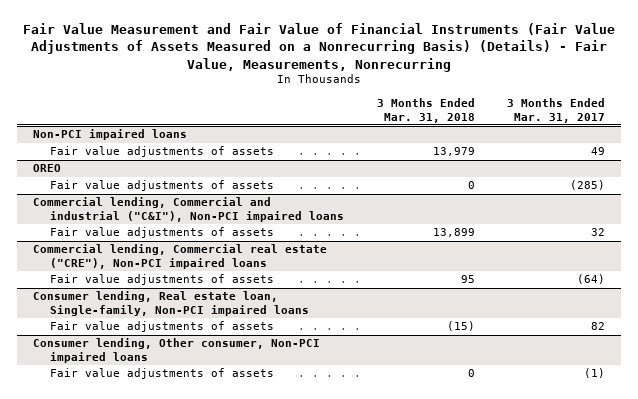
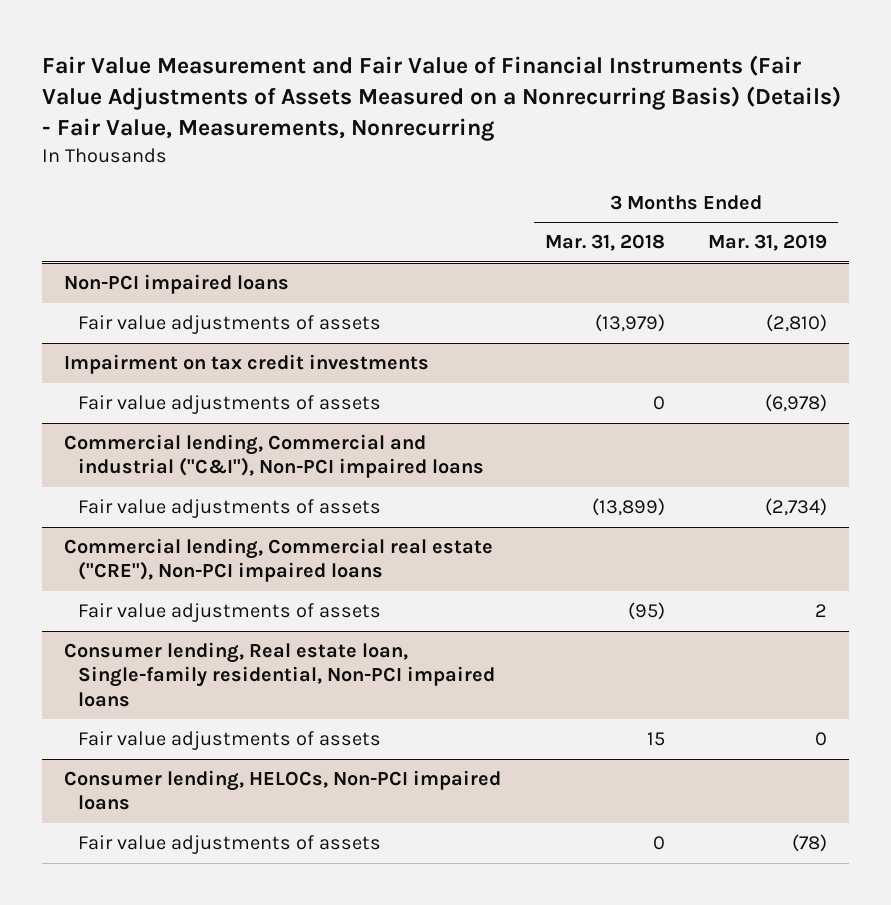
- | 3 Months Ended Mar. 31, 2018 | 3 Months Ended Mar. 31, 2017
+ | 3 Months Ended Mar. 31, 2018 | 3 Months Ended Mar. 31, 2019
@ Non-PCI impaired loans
- Fair value adjustments of assets | 13,979 | 49
- OREO
@ Non-PCI impaired loans
+ Fair value adjustments of assets | (13,979) | (2,810)
+ Impairment on tax credit investments
@ Commercial lending, Commercial and industrial ("C&I"), Non-PCI impaired loans
- Fair value adjustments of assets | 13,899 | 32
+ Fair value adjustments of assets | (13,899) | (2,734)
@ Commercial lending, Commercial real estate ("CRE"), Non-PCI impaired loans
- Fair value adjustments of assets | 95 | (64)
- Consumer lending, Real estate loan, Single-family, Non-PCI impaired loans
- Fair value adjustments of assets | (15) | 82
- Consumer lending, Other consumer, Non-PCI impaired loans
@ Commercial lending, Commercial real estate ("CRE"), Non-PCI impaired loans
+ Fair value adjustments of assets | (95) | 2
+ Consumer lending, Real estate loan, Single-family residential, Non-PCI impaired loans
+ Fair value adjustments of assets | 15 | 0
+ Consumer lending, HELOCs, Non-PCI impaired loans

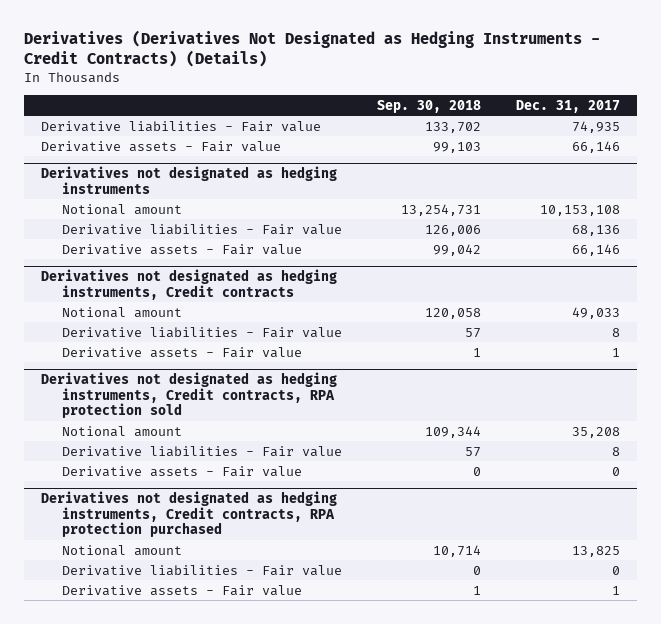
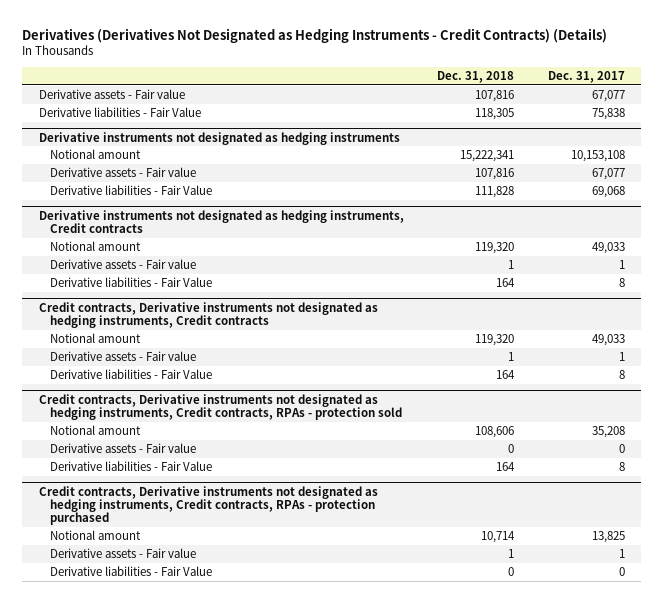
- | Sep. 30, 2018 | Dec. 31, 2017
+ | Dec. 31, 2018 | Dec. 31, 2017
- Derivative liabilities - Fair value | 133,702 | 74,935
- Derivative assets - Fair value | 99,103 | 66,146
- Derivatives not designated as hedging instruments
+ Derivative assets - Fair value | 107,816 | 67,077
+ Derivative liabilities - Fair Value | 118,305 | 75,838
+ Derivative instruments not designated as hedging instruments
- Derivative liabilities - Fair value | 126,006 | 68,136
- Derivative assets - Fair value | 99,042 | 66,146
- Derivatives not designated as hedging instruments, Credit contracts
+ Derivative assets - Fair value | 107,816 | 67,077
+ Derivative liabilities - Fair Value | 111,828 | 69,068
+ Derivative instruments not designated as hedging instruments, Credit contracts
- Derivative liabilities - Fair value | 57 | 8
- Derivatives not designated as hedging instruments, Credit contracts, RPA protection sold
+ Derivative liabilities - Fair Value | 164 | 8
+ Credit contracts, Derivative instruments not designated as hedging instruments, Credit contracts
+ Notional amount | 119,320 | 49,033
+ Derivative assets - Fair value | 1 | 1
+ Derivative liabilities - Fair Value | 164 | 8
+ Credit contracts, Derivative instruments not designated as hedging instruments, Credit contracts, RPAs - protection sold
- Derivative liabilities - Fair value | 57 | 8
- Derivatives not designated as hedging instruments, Credit contracts, RPA protection purchased
+ Derivative liabilities - Fair Value | 164 | 8
+ Credit contracts, Derivative instruments not designated as hedging instruments, Credit contracts, RPAs - protection purchased
- Derivative liabilities - Fair value | 0 | 0
+ Derivative liabilities - Fair Value | 0 | 0

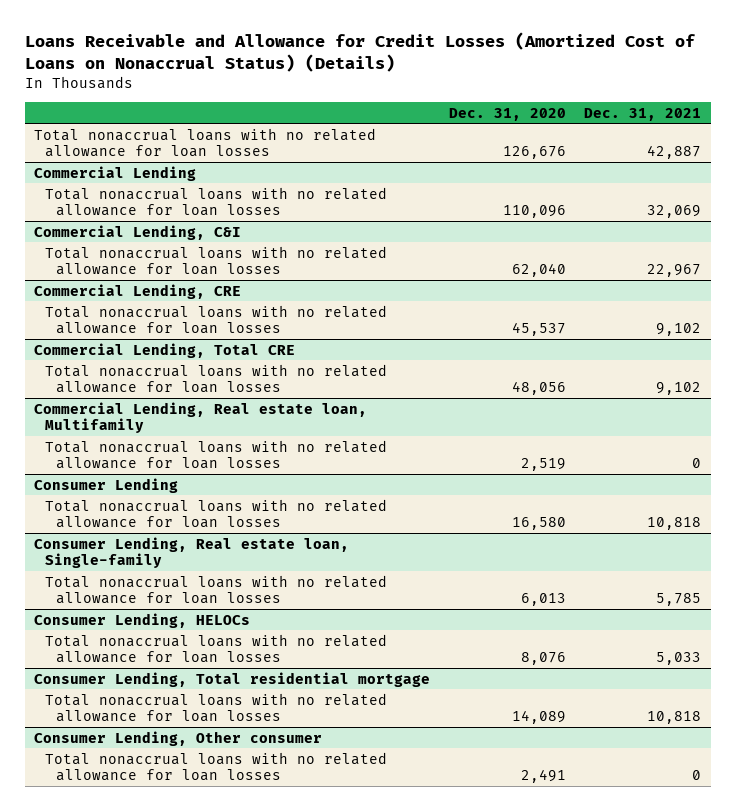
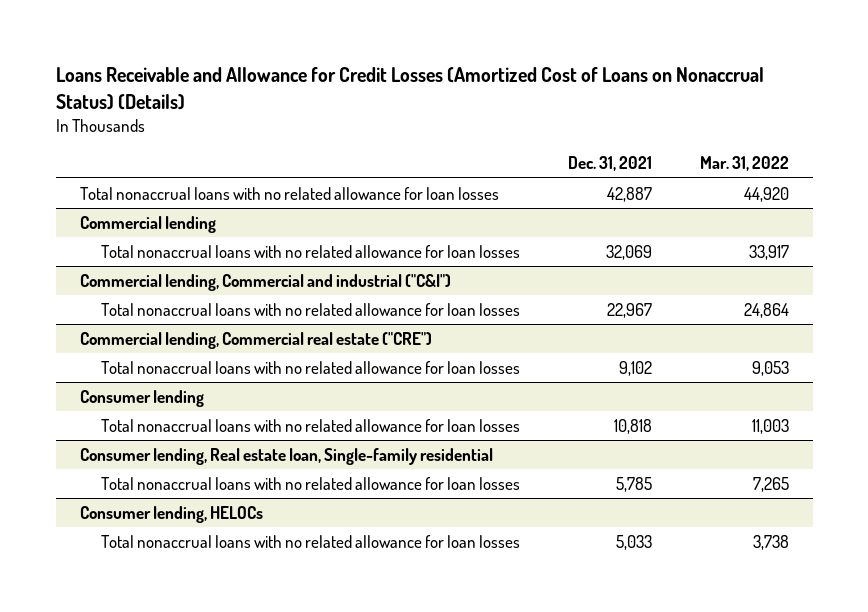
- | Dec. 31, 2020 | Dec. 31, 2021
+ | Dec. 31, 2021 | Mar. 31, 2022
- Commercial Lending
+ Commercial lending
- Commercial Lending, C&I
+ Commercial lending, Commercial and industrial ("C&I")
- Commercial Lending, CRE
- Total nonaccrual loans with no related allowance for loan losses | 45,537 | 9,102
- Commercial Lending, Total CRE
+ Commercial lending, Commercial real estate ("CRE")
- Commercial Lending, Real estate loan, Multifamily
- Total nonaccrual loans with no related allowance for loan losses | 2,519 | 0
- Consumer Lending
+ Consumer lending
- Consumer Lending, Real estate loan, Single-family
+ Consumer lending, Real estate loan, Single-family residential
- Consumer Lending, HELOCs
+ Consumer lending, HELOCs
- Consumer Lending, Total residential mortgage
- Total nonaccrual loans with no related allowance for loan losses | 14,089 | 10,818
- Consumer Lending, Other consumer
- Total nonaccrual loans with no related allowance for loan losses | 2,491 | 0

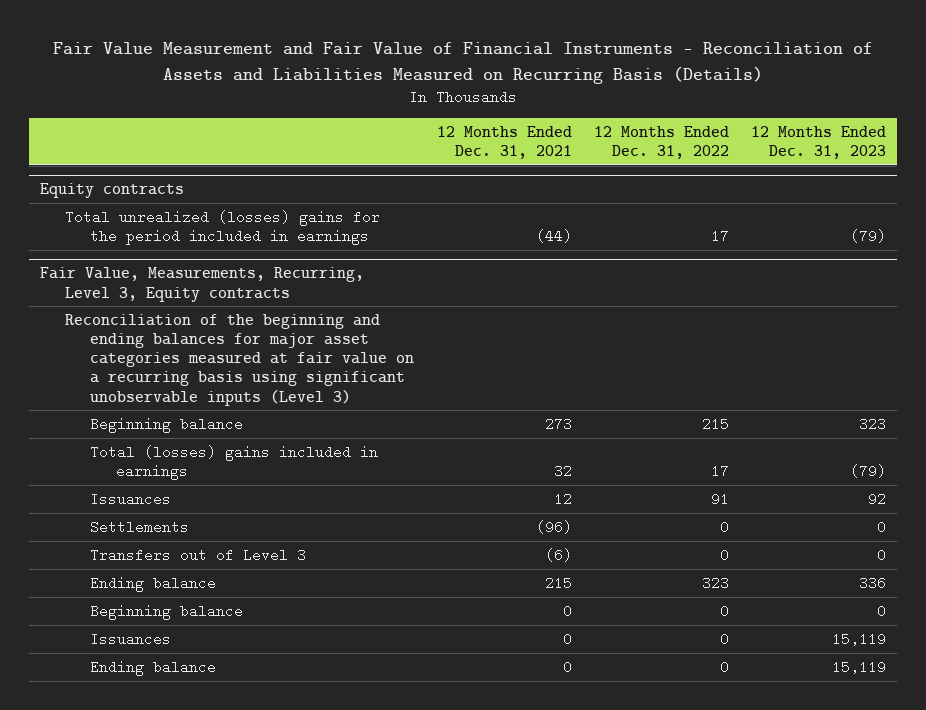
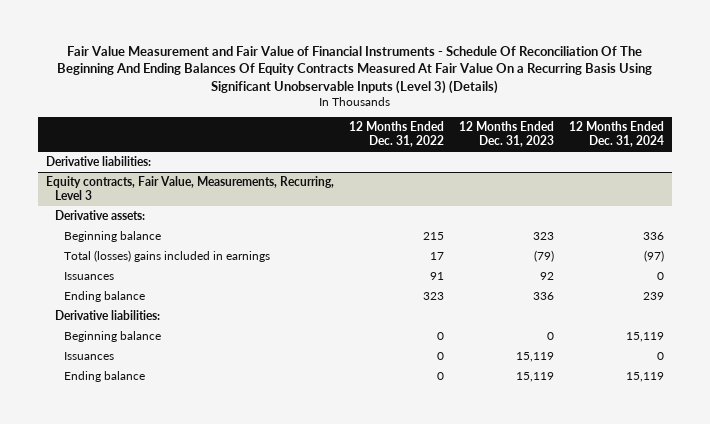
- Fair Value Measurement and Fair Value of Financial Instruments - Reconciliation of Assets and Liabilities Measured on Recurring Basis (Details)
+ Fair Value Measurement and Fair Value of Financial Instruments - Schedule Of Reconciliation Of The Beginning And Ending Balances Of Equity Contracts Measured At Fair Value On a Recurring Basis Using Significant Unobservable Inputs (Level 3) (Details)
- | 12 Months Ended Dec. 31, 2021 | 12 Months Ended Dec. 31, 2022 | 12 Months Ended Dec. 31, 2023
+ | 12 Months Ended Dec. 31, 2022 | 12 Months Ended Dec. 31, 2023 | 12 Months Ended Dec. 31, 2024
- Equity contracts
- Total unrealized (losses) gains for the period included in earnings | (44) | 17 | (79)
- Fair Value, Measurements, Recurring, Level 3, Equity contracts
- Reconciliation of the beginning and ending balances for major asset categories measured at fair value on a recurring basis using significant unobservable inputs (Level 3)
+ Derivative liabilities:
+ Equity contracts, Fair Value, Measurements, Recurring, Level 3
+ Derivative assets:
- Settlements | (96) | 0 | 0
- Transfers out of Level 3 | (6) | 0 | 0
+ Derivative liabilities:

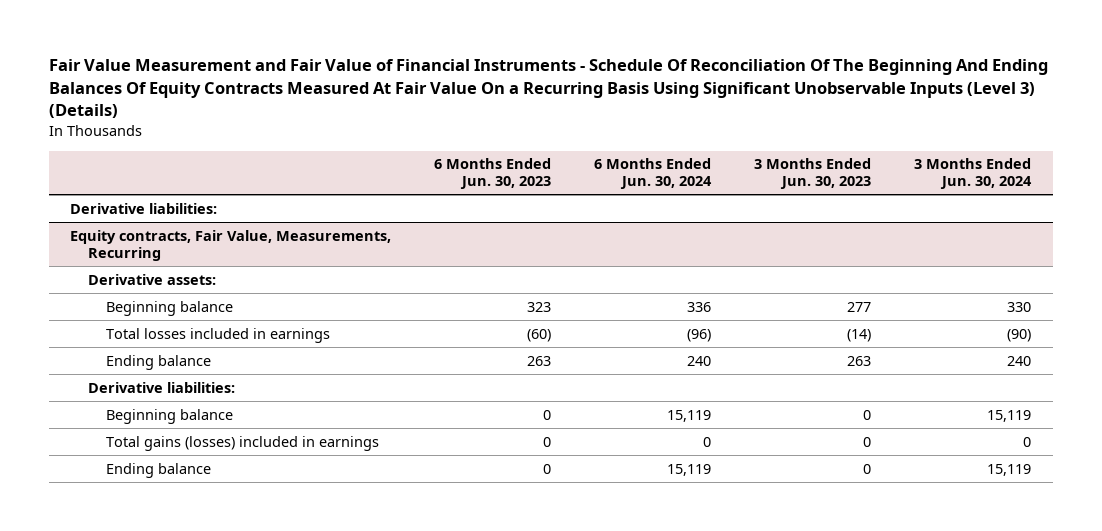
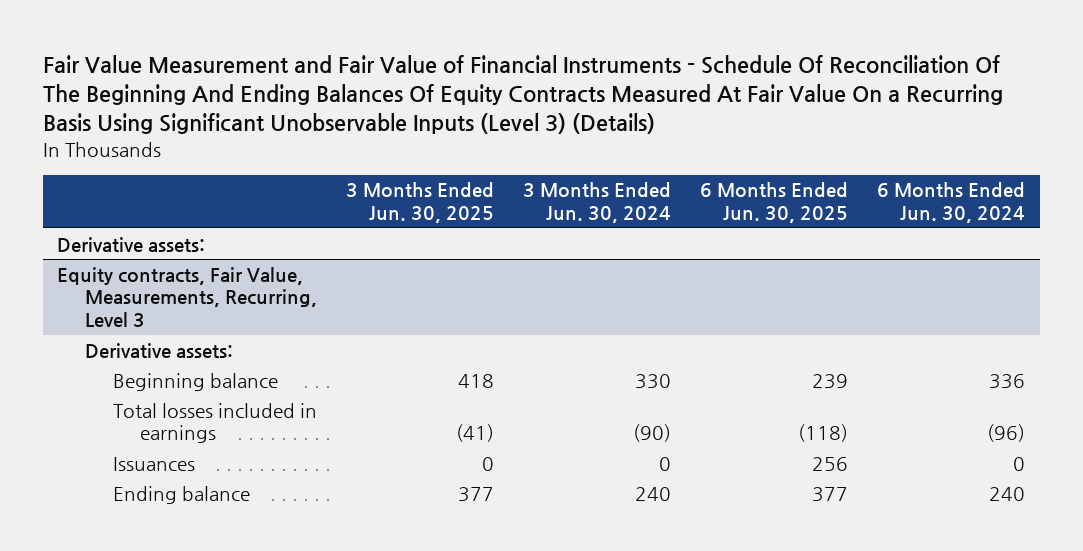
- | 6 Months Ended Jun. 30, 2023 | 6 Months Ended Jun. 30, 2024 | 3 Months Ended Jun. 30, 2023 | 3 Months Ended Jun. 30, 2024
+ | 3 Months Ended Jun. 30, 2025 | 3 Months Ended Jun. 30, 2024 | 6 Months Ended Jun. 30, 2025 | 6 Months Ended Jun. 30, 2024
- Derivative liabilities:
- Equity contracts, Fair Value, Measurements, Recurring
+ Equity contracts, Fair Value, Measurements, Recurring, Level 3
+ Derivative assets:
+ Issuances | 0 | 0 | 256 | 0
- Derivative liabilities:
- Beginning balance | 0 | 15,119 | 0 | 15,119
- Total gains (losses) included in earnings | 0 | 0 | 0 | 0
- Ending balance | 0 | 15,119 | 0 | 15,119

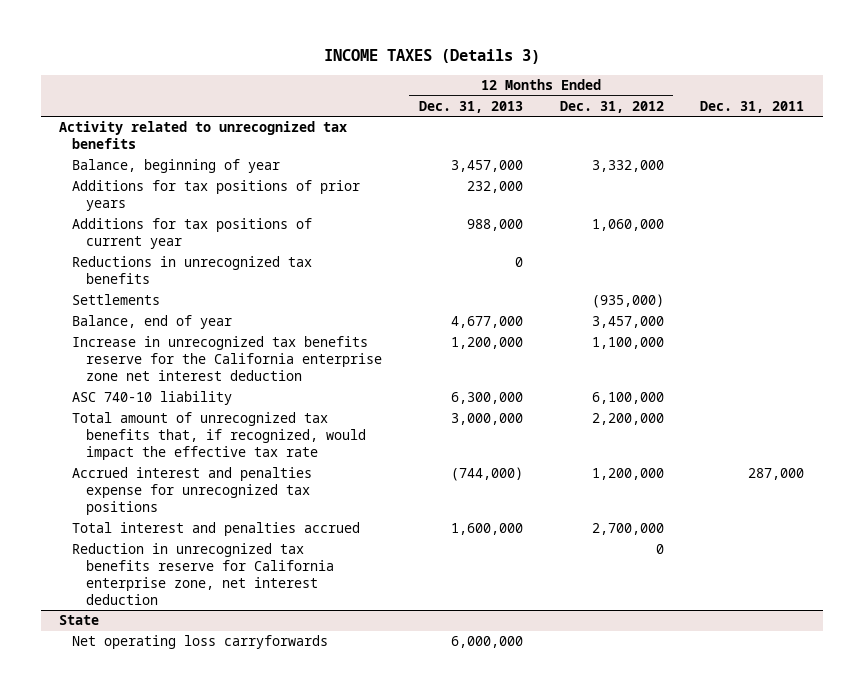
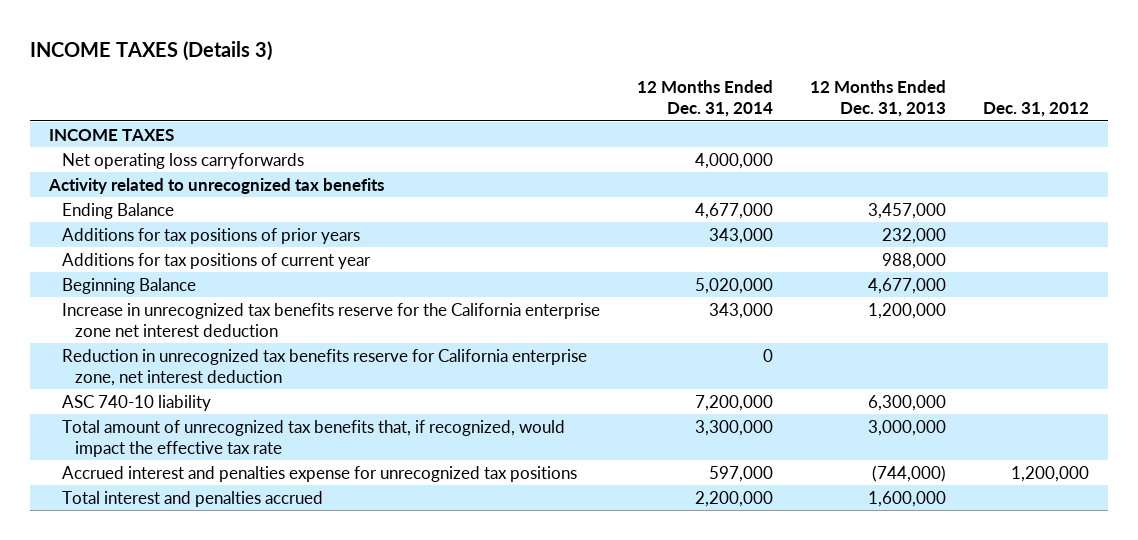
- | 12 Months Ended Dec. 31, 2013 | 12 Months Ended Dec. 31, 2012 | Dec. 31, 2011
+ | 12 Months Ended Dec. 31, 2014 | 12 Months Ended Dec. 31, 2013 | Dec. 31, 2012
+ INCOME TAXES
+ Net operating loss carryforwards | 4,000,000 | |
- Balance, beginning of year | 3,457,000 | 3,332,000 |
+ Ending Balance | 4,677,000 | 3,457,000 |
- Reductions in unrecognized tax benefits | 0 | |
- Settlements | | (935,000) |
- Balance, end of year | 4,677,000 | 3,457,000 |
+ Beginning Balance | 5,020,000 | 4,677,000 |
moved up: Reduction in unrecognized tax benefits reserve for California enterprise zone, net interest deduction | 0 | |
- State
- Net operating loss carryforwards | 6,000,000 | |

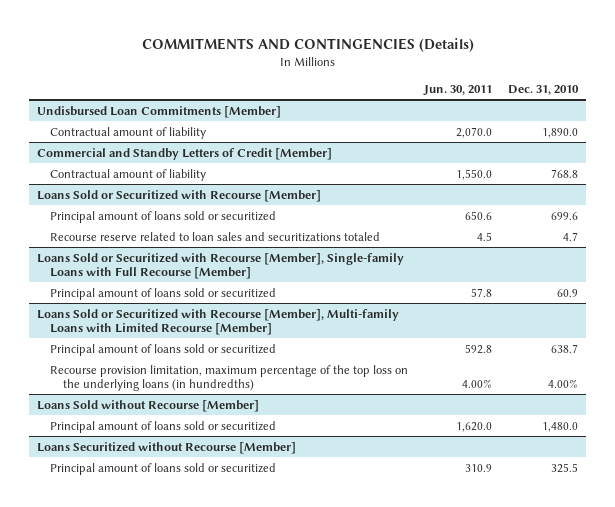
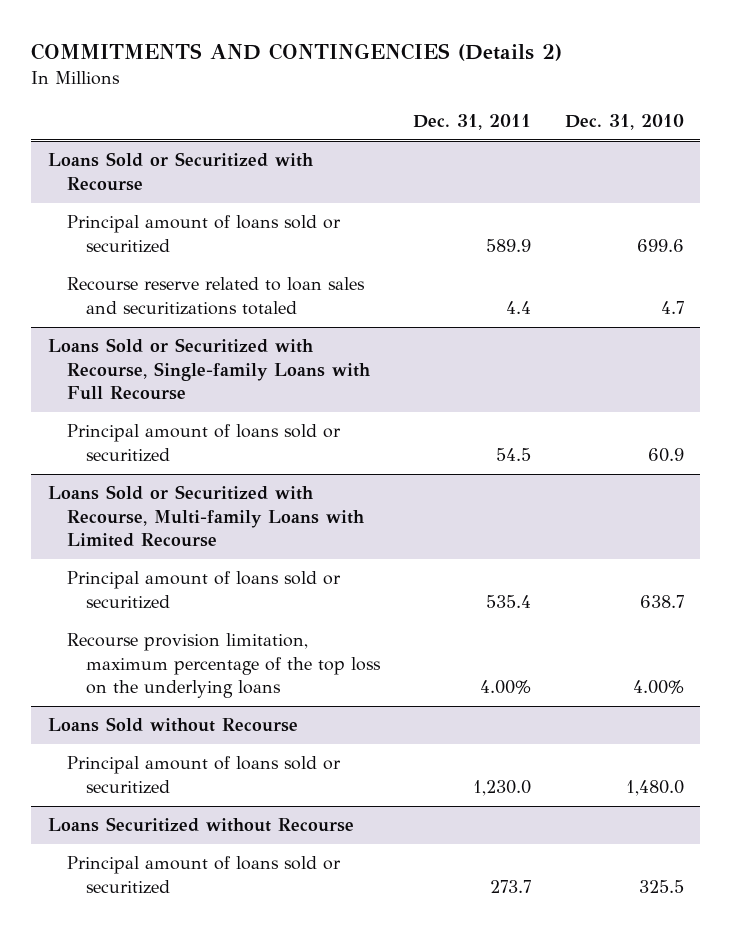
- COMMITMENTS AND CONTINGENCIES (Details)
+ COMMITMENTS AND CONTINGENCIES (Details 2)
- | Jun. 30, 2011 | Dec. 31, 2010
+ | Dec. 31, 2011 | Dec. 31, 2010
- Undisbursed Loan Commitments [Member]
- Contractual amount of liability | 2,070.0 | 1,890.0
- Commercial and Standby Letters of Credit [Member]
- Contractual amount of liability | 1,550.0 | 768.8
- Loans Sold or Securitized with Recourse [Member]
+ Loans Sold or Securitized with Recourse
- Loans Sold or Securitized with Recourse [Member], Single-family Loans with Full Recourse [Member]
+ Loans Sold or Securitized with Recourse, Single-family Loans with Full Recourse
- Loans Sold or Securitized with Recourse [Member], Multi-family Loans with Limited Recourse [Member]
+ Loans Sold or Securitized with Recourse, Multi-family Loans with Limited Recourse
- Recourse provision limitation, maximum percentage of the top loss on the underlying loans (in hundredths) | 4.00% | 4.00%
- Loans Sold without Recourse [Member]
+ Recourse provision limitation, maximum percentage of the top loss on the underlying loans | 4.00% | 4.00%
+ Loans Sold without Recourse
- Loans Securitized without Recourse [Member]
+ Loans Securitized without Recourse

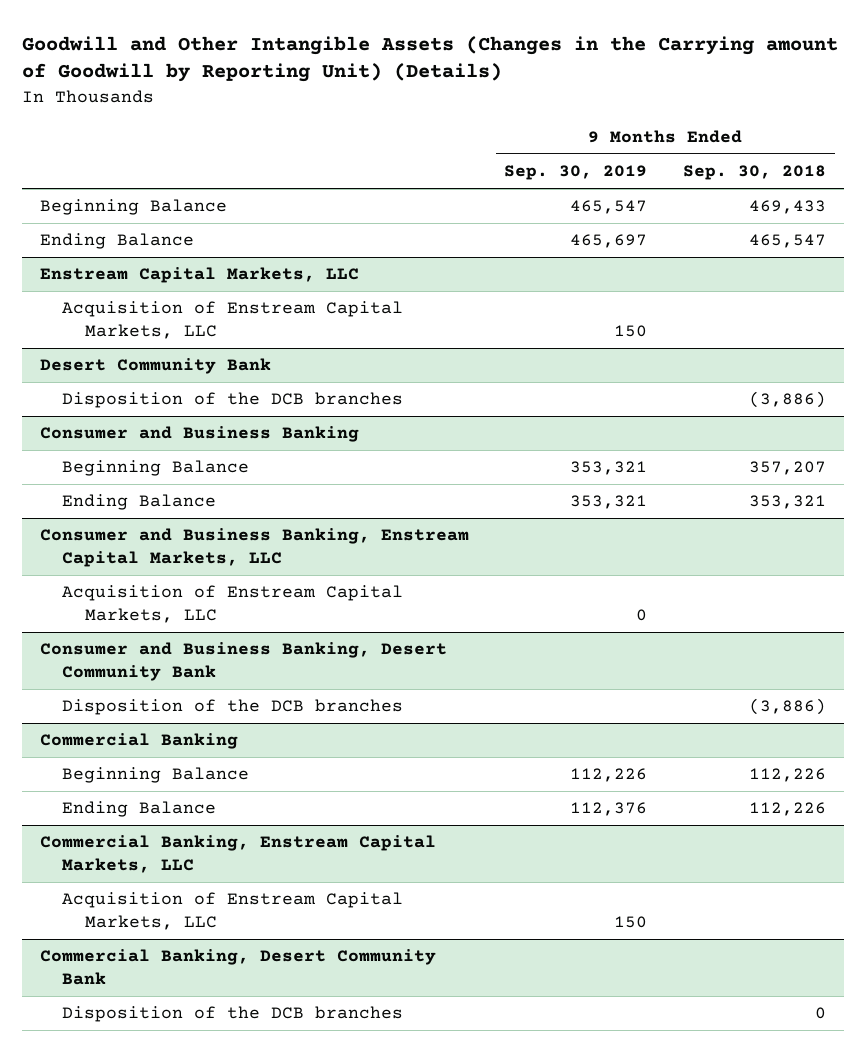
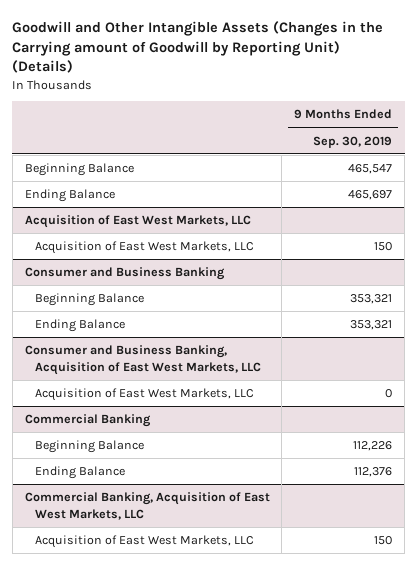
- | 9 Months Ended Sep. 30, 2019 | 9 Months Ended Sep. 30, 2018
+ | 9 Months Ended Sep. 30, 2019
- Enstream Capital Markets, LLC
- Acquisition of Enstream Capital Markets, LLC | 150 |
- Desert Community Bank
- Disposition of the DCB branches | | (3,886)
+ Acquisition of East West Markets, LLC
+ Acquisition of East West Markets, LLC | 150
- Consumer and Business Banking, Enstream Capital Markets, LLC
- Acquisition of Enstream Capital Markets, LLC | 0 |
- Consumer and Business Banking, Desert Community Bank
- Disposition of the DCB branches | | (3,886)
+ Consumer and Business Banking, Acquisition of East West Markets, LLC
+ Acquisition of East West Markets, LLC | 0
- Commercial Banking, Enstream Capital Markets, LLC
- Acquisition of Enstream Capital Markets, LLC | 150 |
- Commercial Banking, Desert Community Bank
- Disposition of the DCB branches | | 0
+ Commercial Banking, Acquisition of East West Markets, LLC
+ Acquisition of East West Markets, LLC | 150

